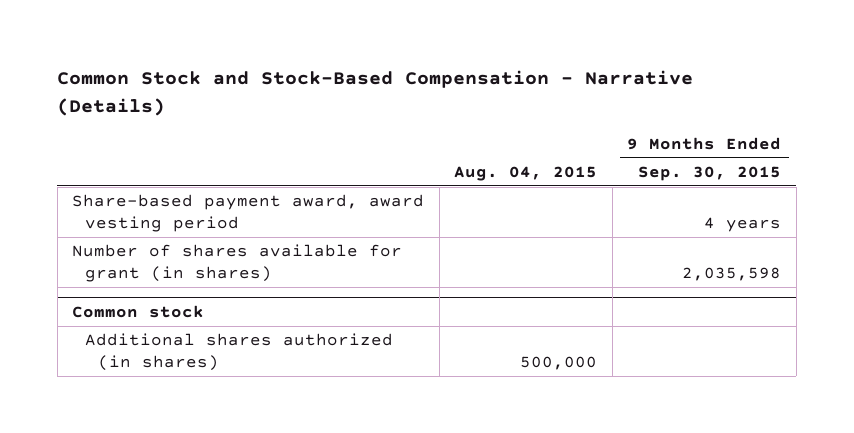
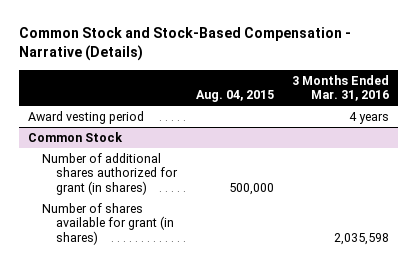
- | Aug. 04, 2015 | 9 Months Ended Sep. 30, 2015
+ | Aug. 04, 2015 | 3 Months Ended Mar. 31, 2016
- Share-based payment award, award vesting period | | 4 years
- Number of shares available for grant (in shares) | | 2,035,598
- Common stock
- Additional shares authorized (in shares) | 500,000 |
+ Award vesting period | | 4 years
+ Common Stock
+ Number of additional shares authorized for grant (in shares) | 500,000 |
+ Number of shares available for grant (in shares) | | 2,035,598

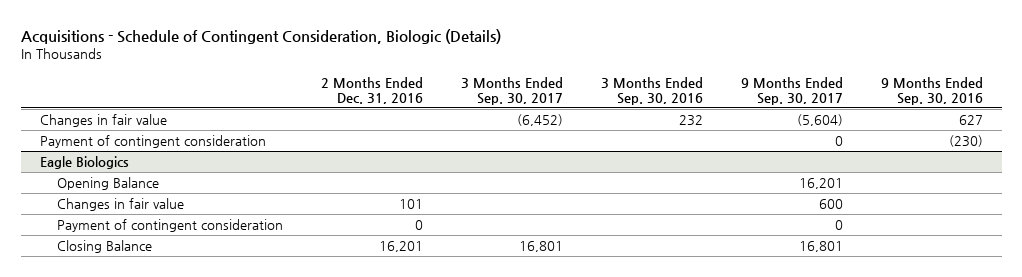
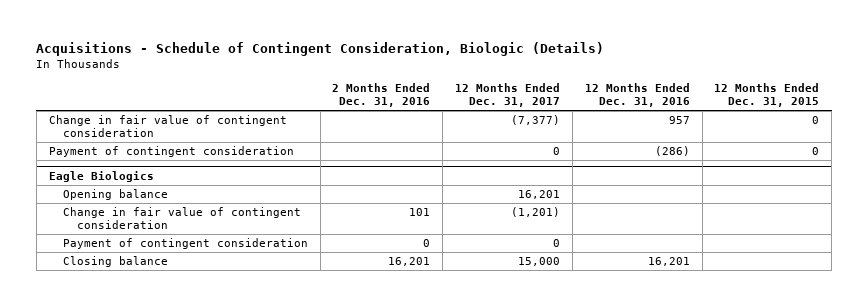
- | 2 Months Ended Dec. 31, 2016 | 3 Months Ended Sep. 30, 2017 | 3 Months Ended Sep. 30, 2016 | 9 Months Ended Sep. 30, 2017 | 9 Months Ended Sep. 30, 2016
+ | 2 Months Ended Dec. 31, 2016 | 12 Months Ended Dec. 31, 2017 | 12 Months Ended Dec. 31, 2016 | 12 Months Ended Dec. 31, 2015
- Changes in fair value | | (6,452) | 232 | (5,604) | 627
+ Change in fair value of contingent consideration | | (7,377) | 957 | 0
@ Eagle Biologics
- Opening Balance | | | | 16,201 |
- Changes in fair value | 101 | | | 600 |
+ Opening balance | | 16,201 | |
+ Change in fair value of contingent consideration | 101 | (1,201) | |
- Closing Balance | 16,201 | 16,801 | | 16,801 |
+ Closing balance | 16,201 | 15,000 | 16,201 |

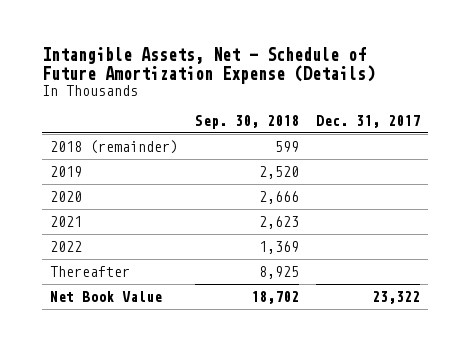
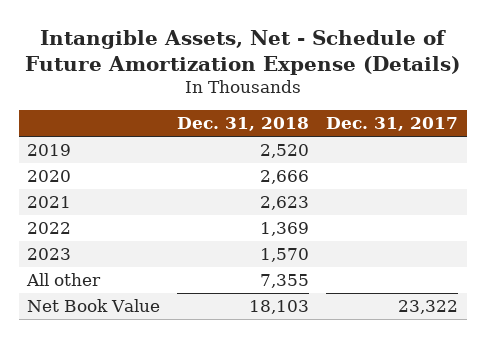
- | Sep. 30, 2018 | Dec. 31, 2017
+ | Dec. 31, 2018 | Dec. 31, 2017
- 2018 (remainder) | 599 |
- Thereafter | 8,925 |
+ 2023 | 1,570 |
+ All other | 7,355 |

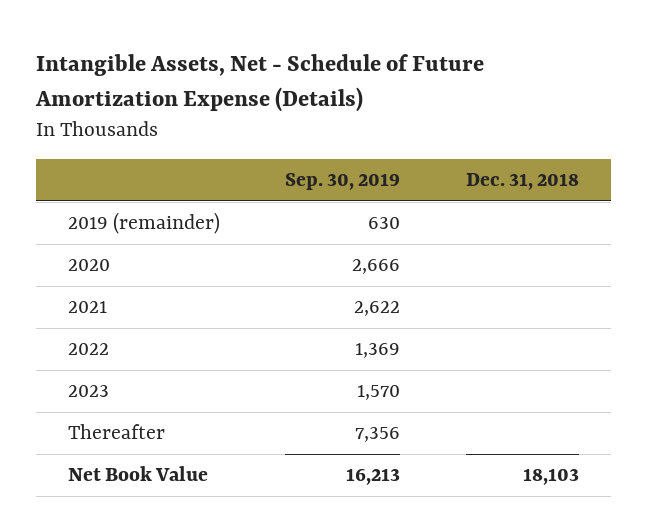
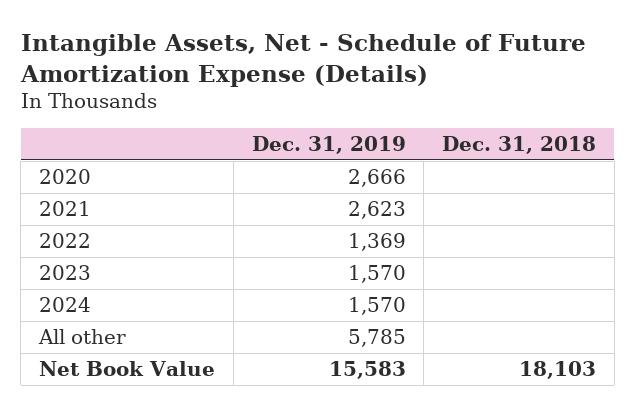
- | Sep. 30, 2019 | Dec. 31, 2018
+ | Dec. 31, 2019 | Dec. 31, 2018
- 2019 (remainder) | 630 |
- Thereafter | 7,356 |
+ 2024 | 1,570 |
+ All other | 5,785 |

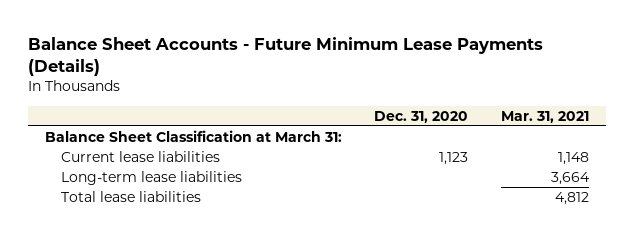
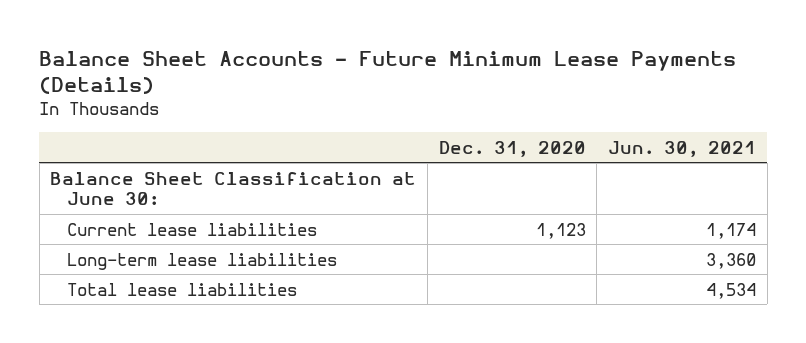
- | Dec. 31, 2020 | Mar. 31, 2021
+ | Dec. 31, 2020 | Jun. 30, 2021
- Balance Sheet Classification at March 31:
+ Balance Sheet Classification at June 30:

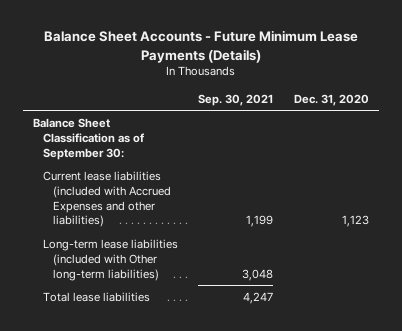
- | Dec. 31, 2020 | Jun. 30, 2021
+ | Sep. 30, 2021 | Dec. 31, 2020
- Balance Sheet Classification at June 30:
- Current lease liabilities | 1,123 | 1,174
- Long-term lease liabilities | | 3,360
+ Balance Sheet Classification as of September 30:
+ Current lease liabilities (included with Accrued Expenses and other liabilities) | 1,199 | 1,123
+ Long-term lease liabilities (included with Other long-term liabilities) | 3,048 |

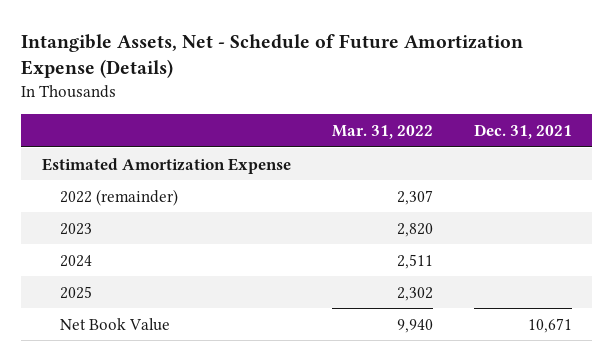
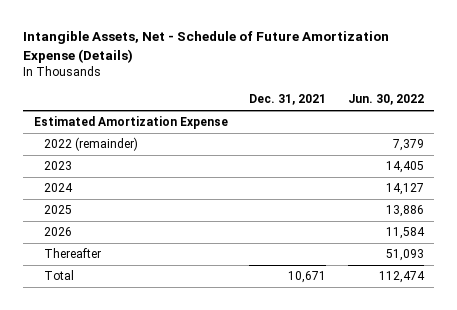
- | Mar. 31, 2022 | Dec. 31, 2021
+ | Dec. 31, 2021 | Jun. 30, 2022
- Net Book Value | 9,940 | 10,671
+ 2026 | | 11,584
+ Thereafter | | 51,093
+ Total | 10,671 | 112,474

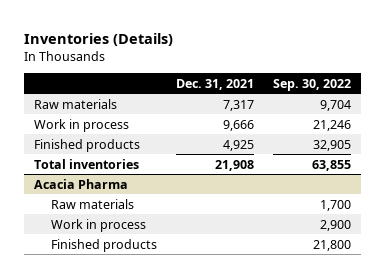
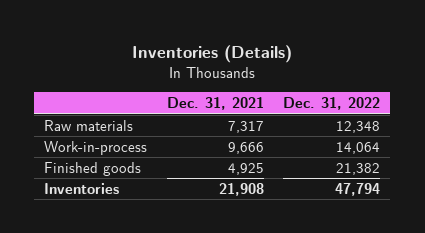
- | Dec. 31, 2021 | Sep. 30, 2022
+ | Dec. 31, 2021 | Dec. 31, 2022
- Work in process | 9,666 | 21,246
- Finished products | 4,925 | 32,905
- Total inventories | 21,908 | 63,855
- Acacia Pharma
- Raw materials | | 1,700
- Work in process | | 2,900
- Finished products | | 21,800
+ Work-in-process | 9,666 | 14,064
+ Finished goods | 4,925 | 21,382
+ Inventories | 21,908 | 47,794

